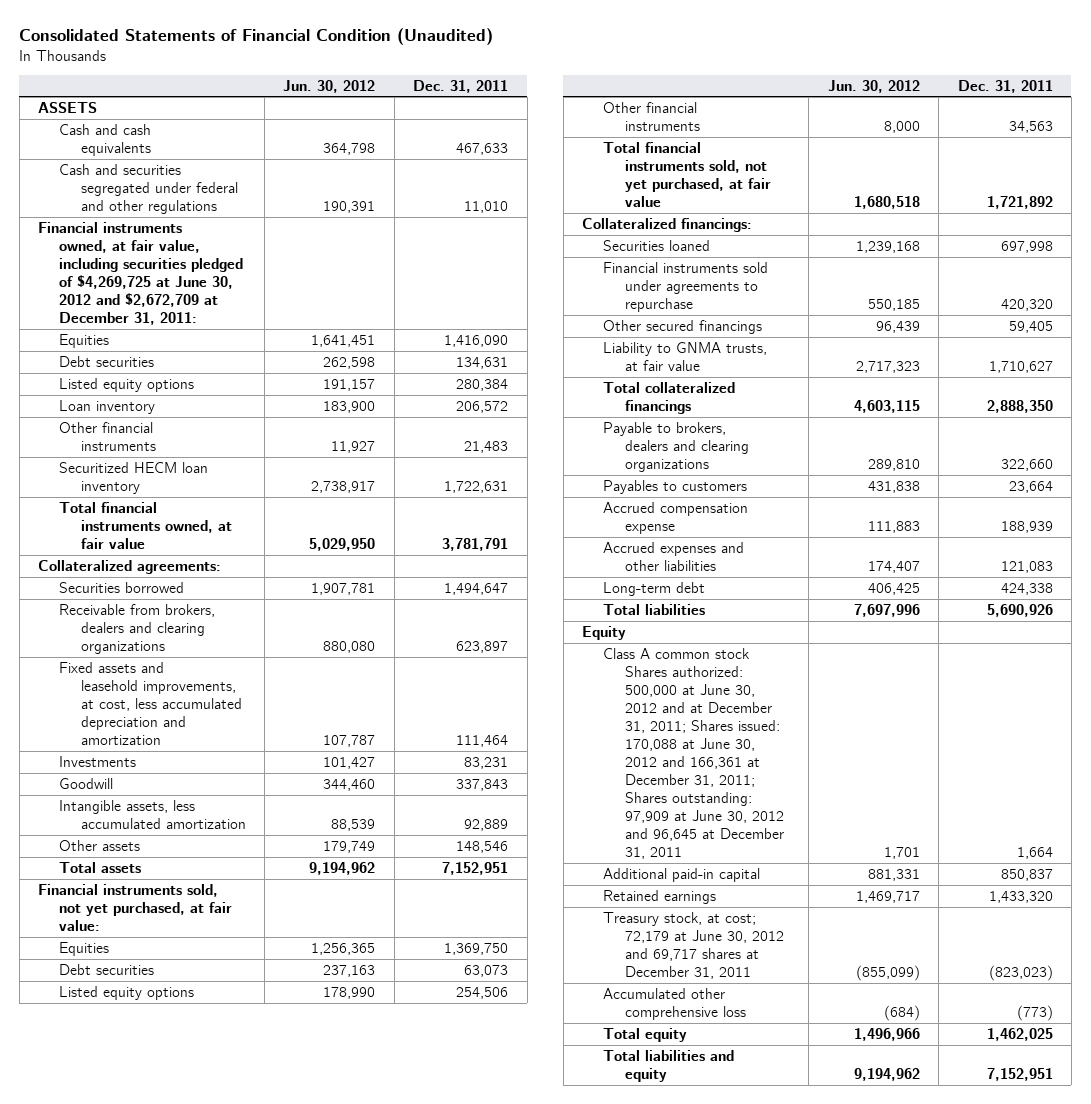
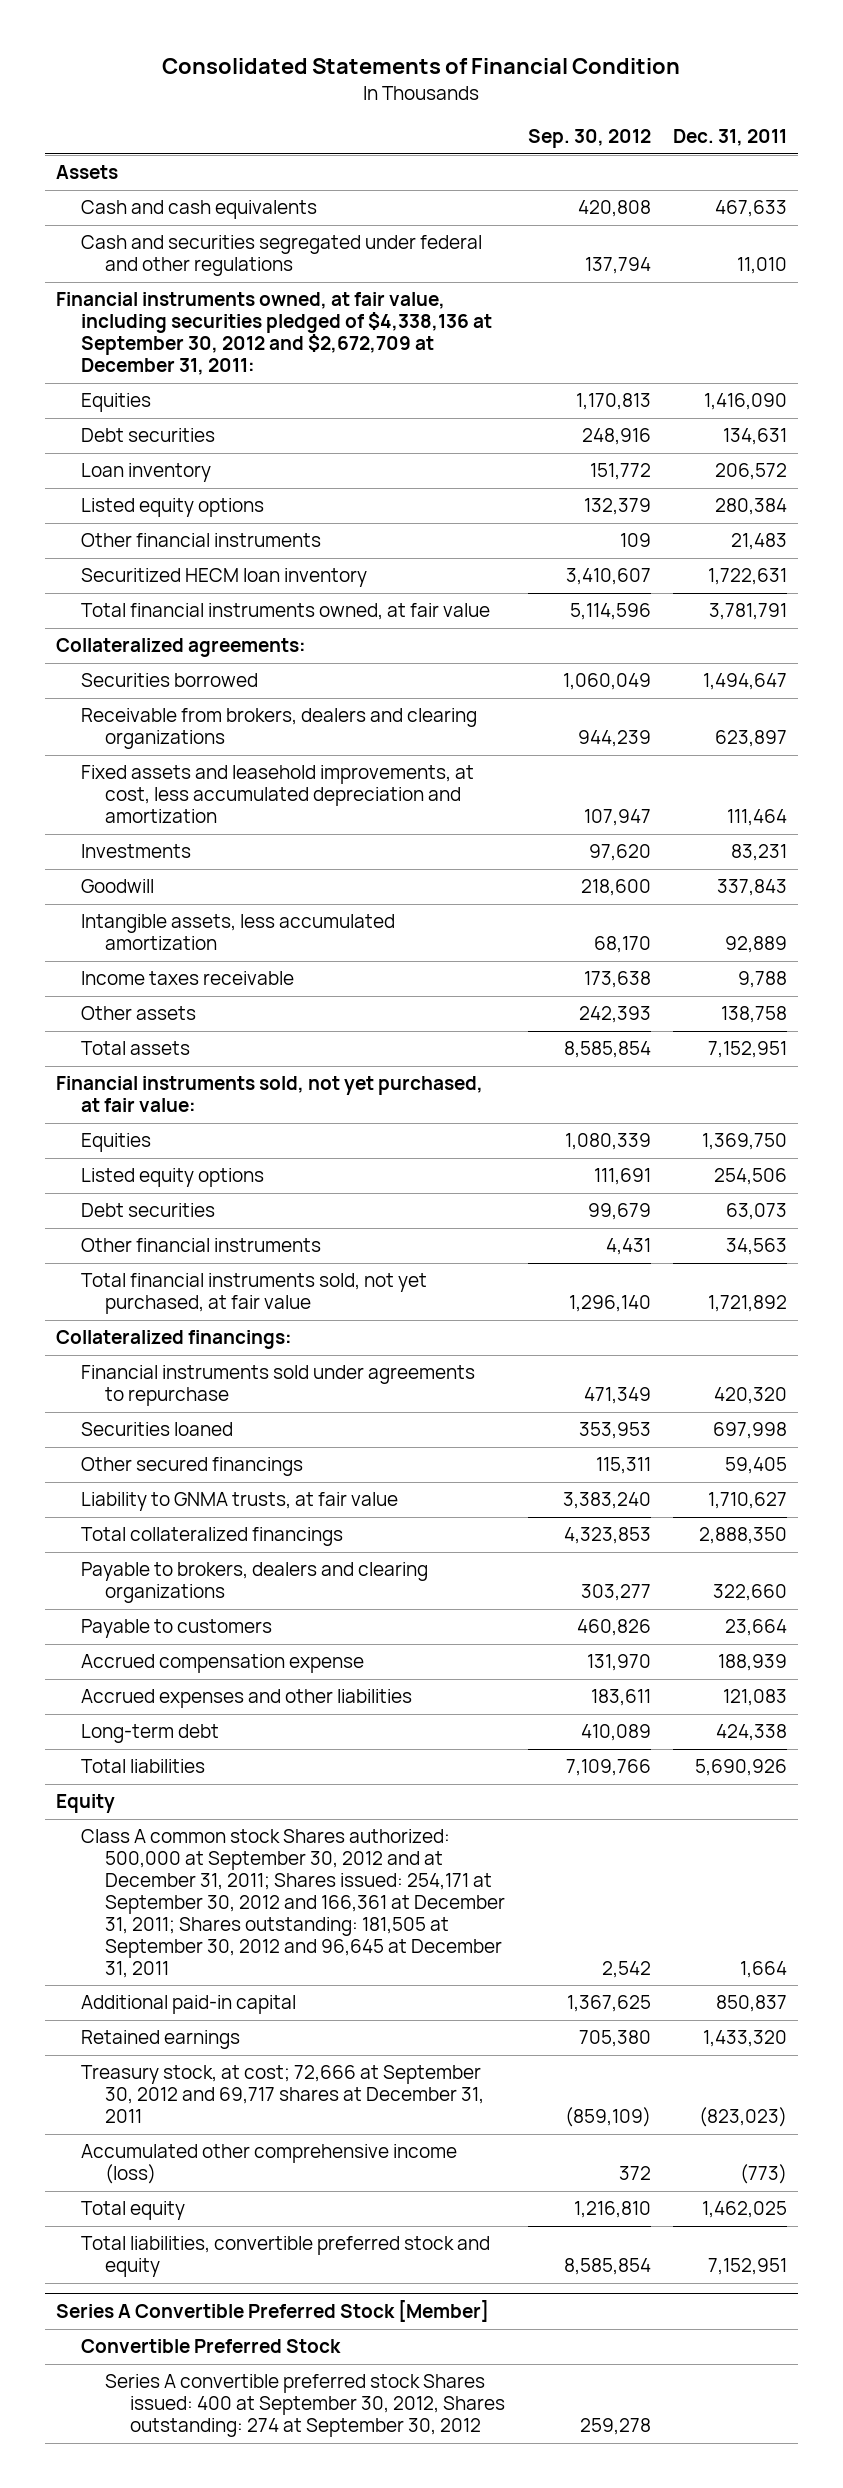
- Consolidated Statements of Financial Condition (Unaudited)
+ Consolidated Statements of Financial Condition
- | Jun. 30, 2012 | Dec. 31, 2011
+ | Sep. 30, 2012 | Dec. 31, 2011
- ASSETS
+ Assets
- Financial instruments owned, at fair value, including securities pledged of $4,269,725 at June 30, 2012 and $2,672,709 at December 31, 2011:
+ Financial instruments owned, at fair value, including securities pledged of $4,338,136 at September 30, 2012 and $2,672,709 at December 31, 2011:
moved down: Listed equity options | 132,379 | 280,384
- Other assets | 179,749 | 148,546
+ Income taxes receivable | 173,638 | 9,788
+ Other assets | 242,393 | 138,758
moved down: Debt securities | 99,679 | 63,073
moved down: Securities loaned | 353,953 | 697,998
- Payables to customers | 431,838 | 23,664
+ Payable to customers | 460,826 | 23,664
- Class A common stock Shares authorized: 500,000 at June 30, 2012 and at December 31, 2011; Shares issued: 170,088 at June 30, 2012 and 166,361 at December 31, 2011; Shares outstanding: 97,909 at June 30, 2012 and 96,645 at December 31, 2011 | 1,701 | 1,664
+ Class A common stock Shares authorized: 500,000 at September 30, 2012 and at December 31, 2011; Shares issued: 254,171 at September 30, 2012 and 166,361 at December 31, 2011; Shares outstanding: 181,505 at September 30, 2012 and 96,645 at December 31, 2011 | 2,542 | 1,664
- Treasury stock, at cost; 72,179 at June 30, 2012 and 69,717 shares at December 31, 2011 | (855,099) | (823,023)
- Accumulated other comprehensive loss | (684) | (773)
+ Treasury stock, at cost; 72,666 at September 30, 2012 and 69,717 shares at December 31, 2011 | (859,109) | (823,023)
+ Accumulated other comprehensive income (loss) | 372 | (773)
- Total liabilities and equity | 9,194,962 | 7,152,951
+ Total liabilities, convertible preferred stock and equity | 8,585,854 | 7,152,951
+ Series A Convertible Preferred Stock [Member]
+ Convertible Preferred Stock
+ Series A convertible preferred stock Shares issued: 400 at September 30, 2012, Shares outstanding: 274 at September 30, 2012 | 259,278 |

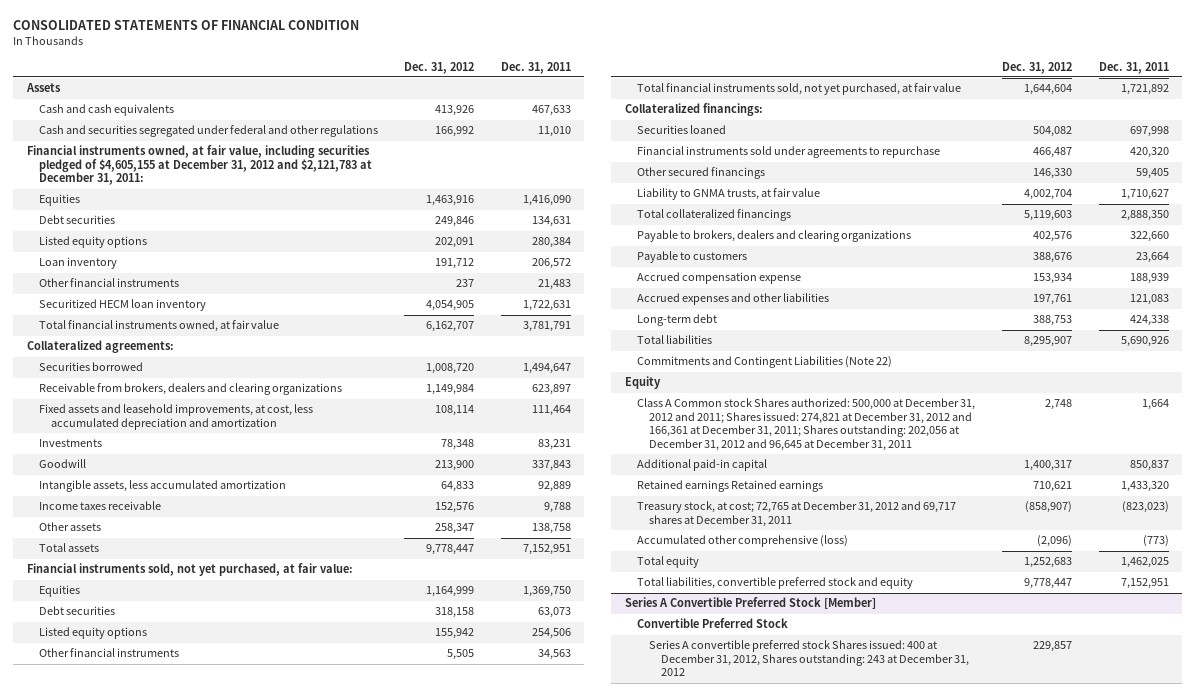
- Consolidated Statements of Financial Condition
+ CONSOLIDATED STATEMENTS OF FINANCIAL CONDITION
- | Sep. 30, 2012 | Dec. 31, 2011
+ | Dec. 31, 2012 | Dec. 31, 2011
- Financial instruments owned, at fair value, including securities pledged of $4,338,136 at September 30, 2012 and $2,672,709 at December 31, 2011:
+ Financial instruments owned, at fair value, including securities pledged of $4,605,155 at December 31, 2012 and $2,121,783 at December 31, 2011:
moved down: Loan inventory | 191,712 | 206,572
moved down: Listed equity options | 155,942 | 254,506
moved down: Financial instruments sold under agreements to repurchase | 466,487 | 420,320
+ Commitments and Contingent Liabilities (Note 22)
- Class A common stock Shares authorized: 500,000 at September 30, 2012 and at December 31, 2011; Shares issued: 254,171 at September 30, 2012 and 166,361 at December 31, 2011; Shares outstanding: 181,505 at September 30, 2012 and 96,645 at December 31, 2011 | 2,542 | 1,664
+ Class A Common stock Shares authorized: 500,000 at December 31, 2012 and 2011; Shares issued: 274,821 at December 31, 2012 and 166,361 at December 31, 2011; Shares outstanding: 202,056 at December 31, 2012 and 96,645 at December 31, 2011 | 2,748 | 1,664
- Retained earnings | 705,380 | 1,433,320
- Treasury stock, at cost; 72,666 at September 30, 2012 and 69,717 shares at December 31, 2011 | (859,109) | (823,023)
- Accumulated other comprehensive income (loss) | 372 | (773)
+ Retained earnings Retained earnings | 710,621 | 1,433,320
+ Treasury stock, at cost; 72,765 at December 31, 2012 and 69,717 shares at December 31, 2011 | (858,907) | (823,023)
+ Accumulated other comprehensive (loss) | (2,096) | (773)
@ Series A Convertible Preferred Stock [Member]
- Series A convertible preferred stock Shares issued: 400 at September 30, 2012, Shares outstanding: 274 at September 30, 2012 | 259,278 |
+ Series A convertible preferred stock Shares issued: 400 at December 31, 2012, Shares outstanding: 243 at December 31, 2012 | 229,857 |

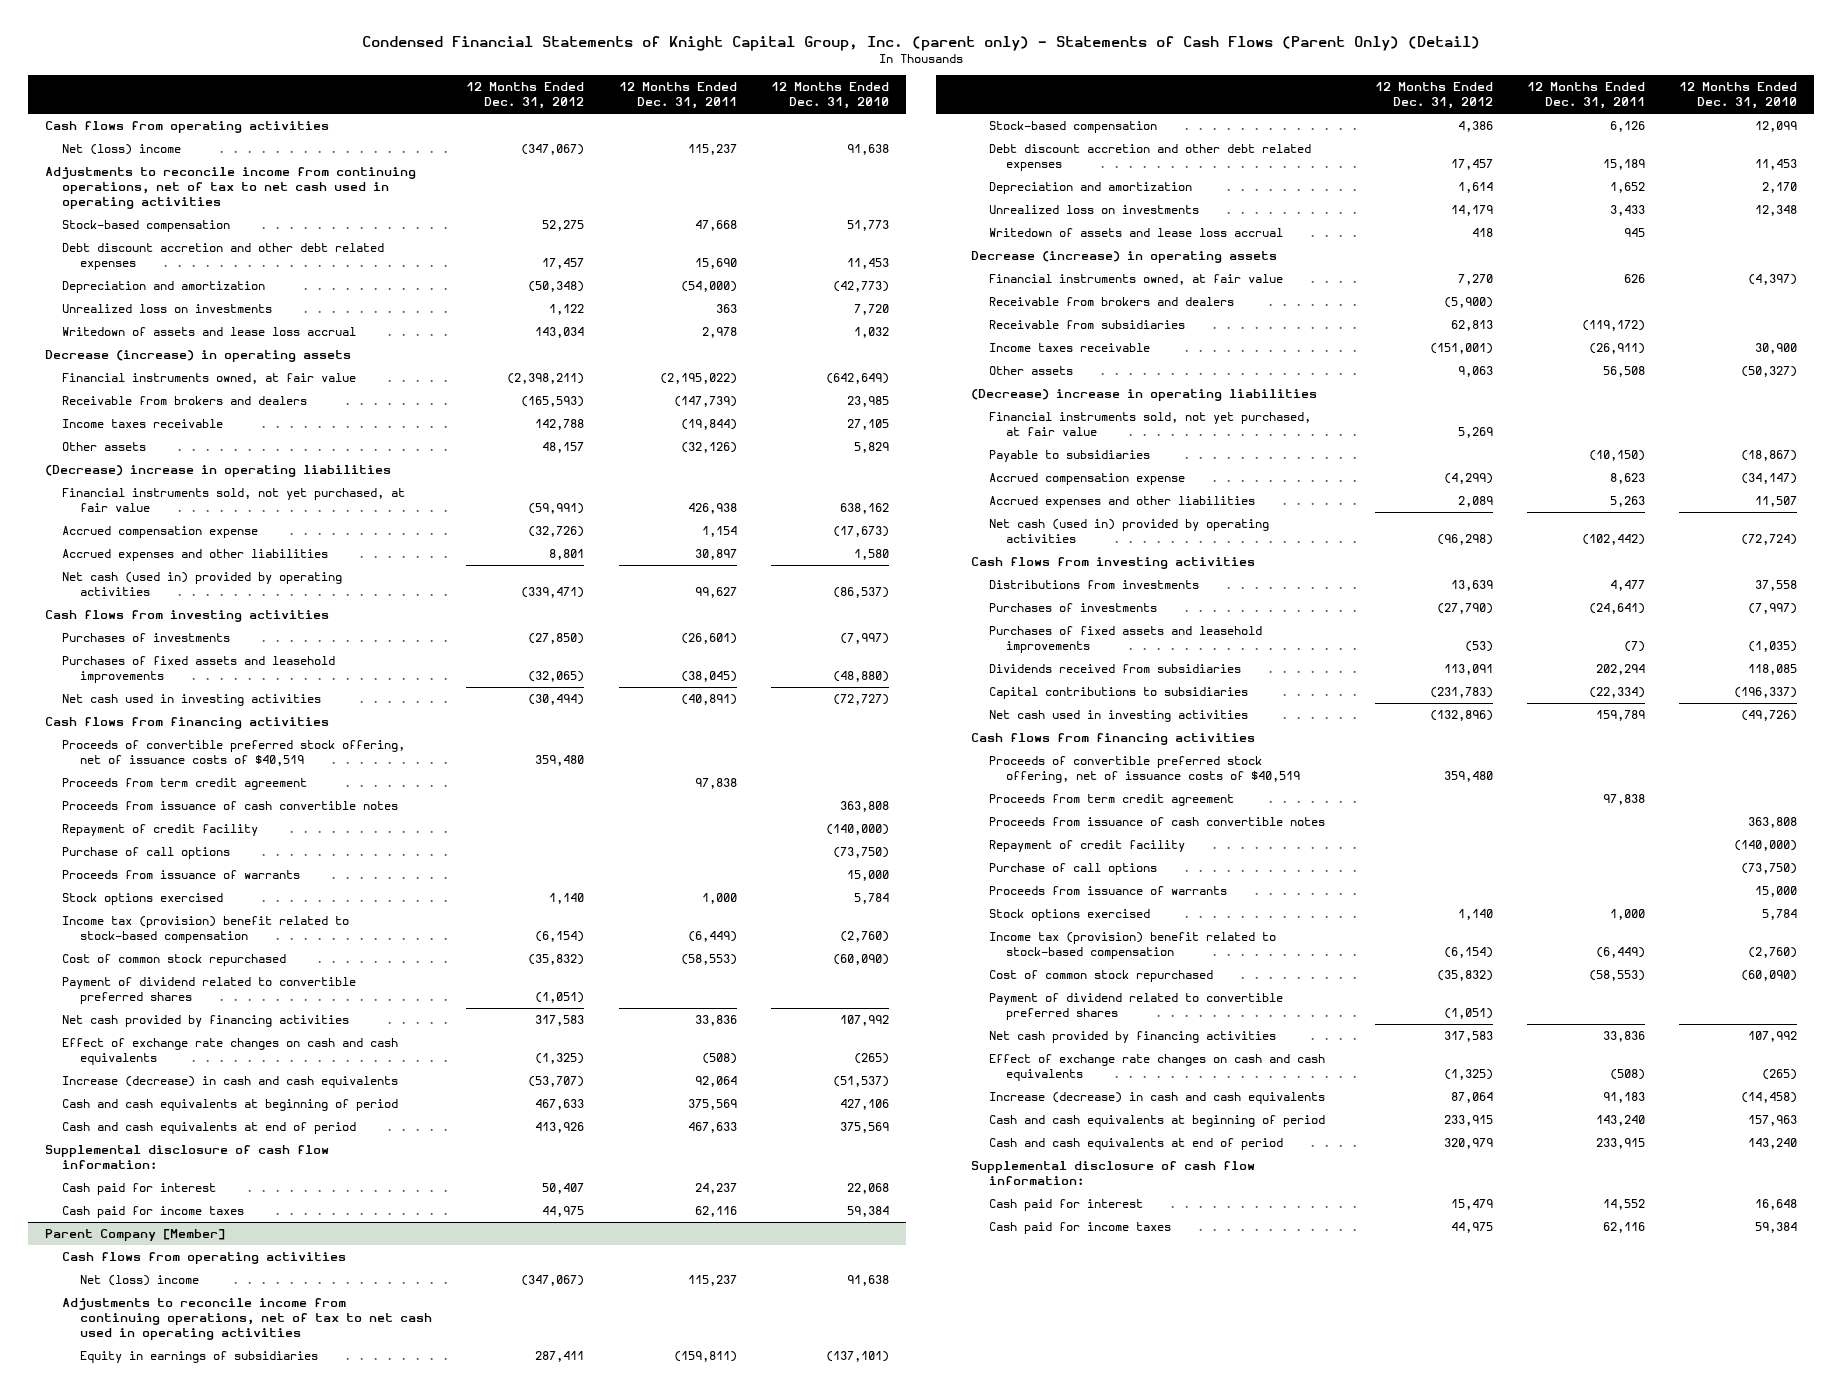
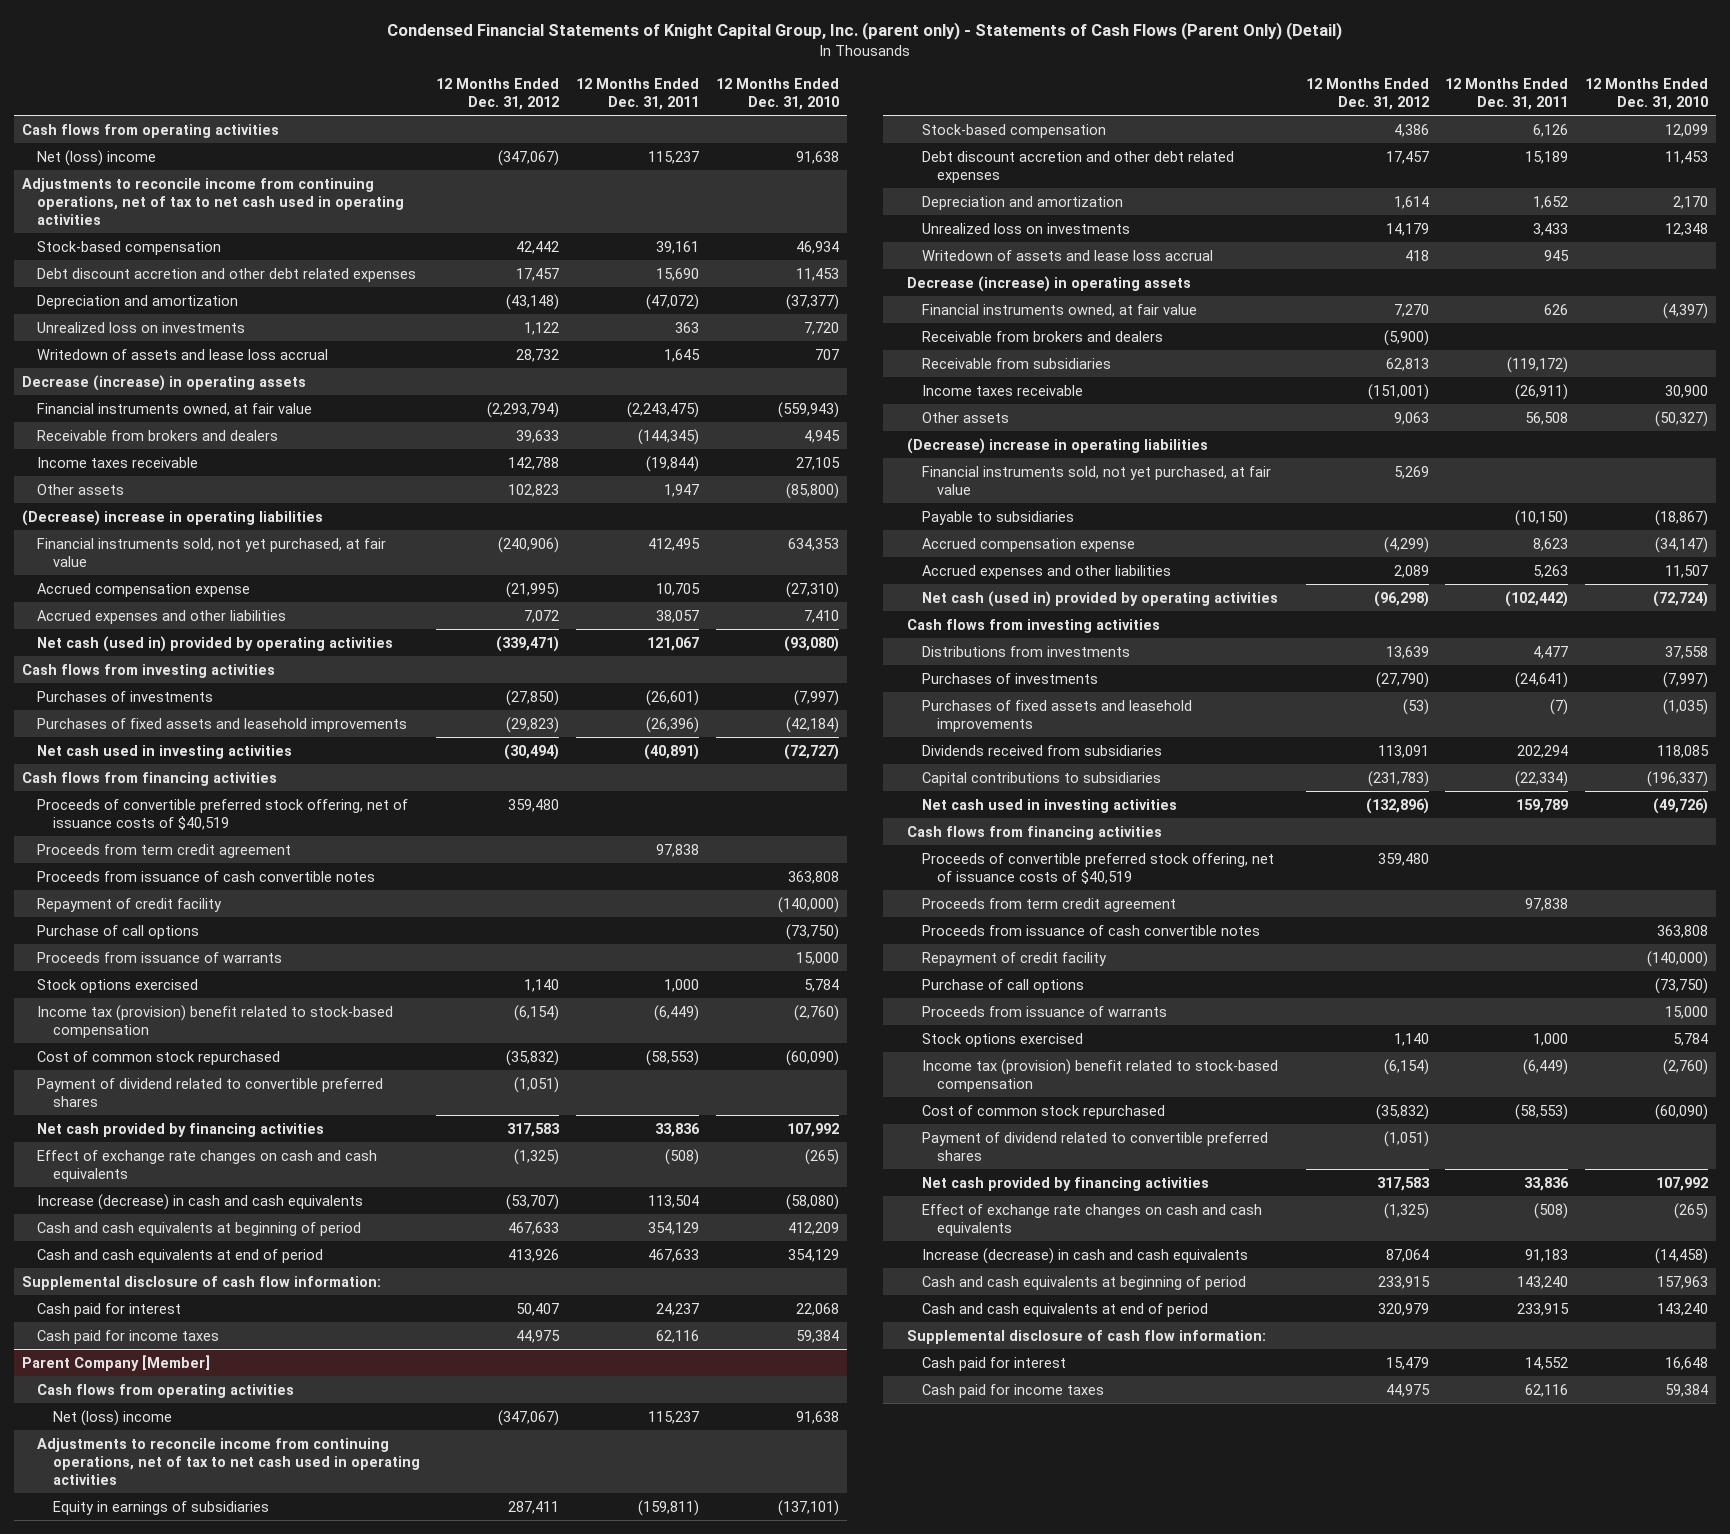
- Stock-based compensation | 52,275 | 47,668 | 51,773
+ Stock-based compensation | 42,442 | 39,161 | 46,934
- Depreciation and amortization | (50,348) | (54,000) | (42,773)
+ Depreciation and amortization | (43,148) | (47,072) | (37,377)
- Writedown of assets and lease loss accrual | 143,034 | 2,978 | 1,032
+ Writedown of assets and lease loss accrual | 28,732 | 1,645 | 707
- Financial instruments owned, at fair value | (2,398,211) | (2,195,022) | (642,649)
- Receivable from brokers and dealers | (165,593) | (147,739) | 23,985
+ Financial instruments owned, at fair value | (2,293,794) | (2,243,475) | (559,943)
+ Receivable from brokers and dealers | 39,633 | (144,345) | 4,945
- Other assets | 48,157 | (32,126) | 5,829
+ Other assets | 102,823 | 1,947 | (85,800)
- Financial instruments sold, not yet purchased, at fair value | (59,991) | 426,938 | 638,162
- Accrued compensation expense | (32,726) | 1,154 | (17,673)
- Accrued expenses and other liabilities | 8,801 | 30,897 | 1,580
- Net cash (used in) provided by operating activities | (339,471) | 99,627 | (86,537)
+ Financial instruments sold, not yet purchased, at fair value | (240,906) | 412,495 | 634,353
+ Accrued compensation expense | (21,995) | 10,705 | (27,310)
+ Accrued expenses and other liabilities | 7,072 | 38,057 | 7,410
+ Net cash (used in) provided by operating activities | (339,471) | 121,067 | (93,080)
- Purchases of fixed assets and leasehold improvements | (32,065) | (38,045) | (48,880)
+ Purchases of fixed assets and leasehold improvements | (29,823) | (26,396) | (42,184)
- Increase (decrease) in cash and cash equivalents | (53,707) | 92,064 | (51,537)
- Cash and cash equivalents at beginning of period | 467,633 | 375,569 | 427,106
- Cash and cash equivalents at end of period | 413,926 | 467,633 | 375,569
+ Increase (decrease) in cash and cash equivalents | (53,707) | 113,504 | (58,080)
+ Cash and cash equivalents at beginning of period | 467,633 | 354,129 | 412,209
+ Cash and cash equivalents at end of period | 413,926 | 467,633 | 354,129

